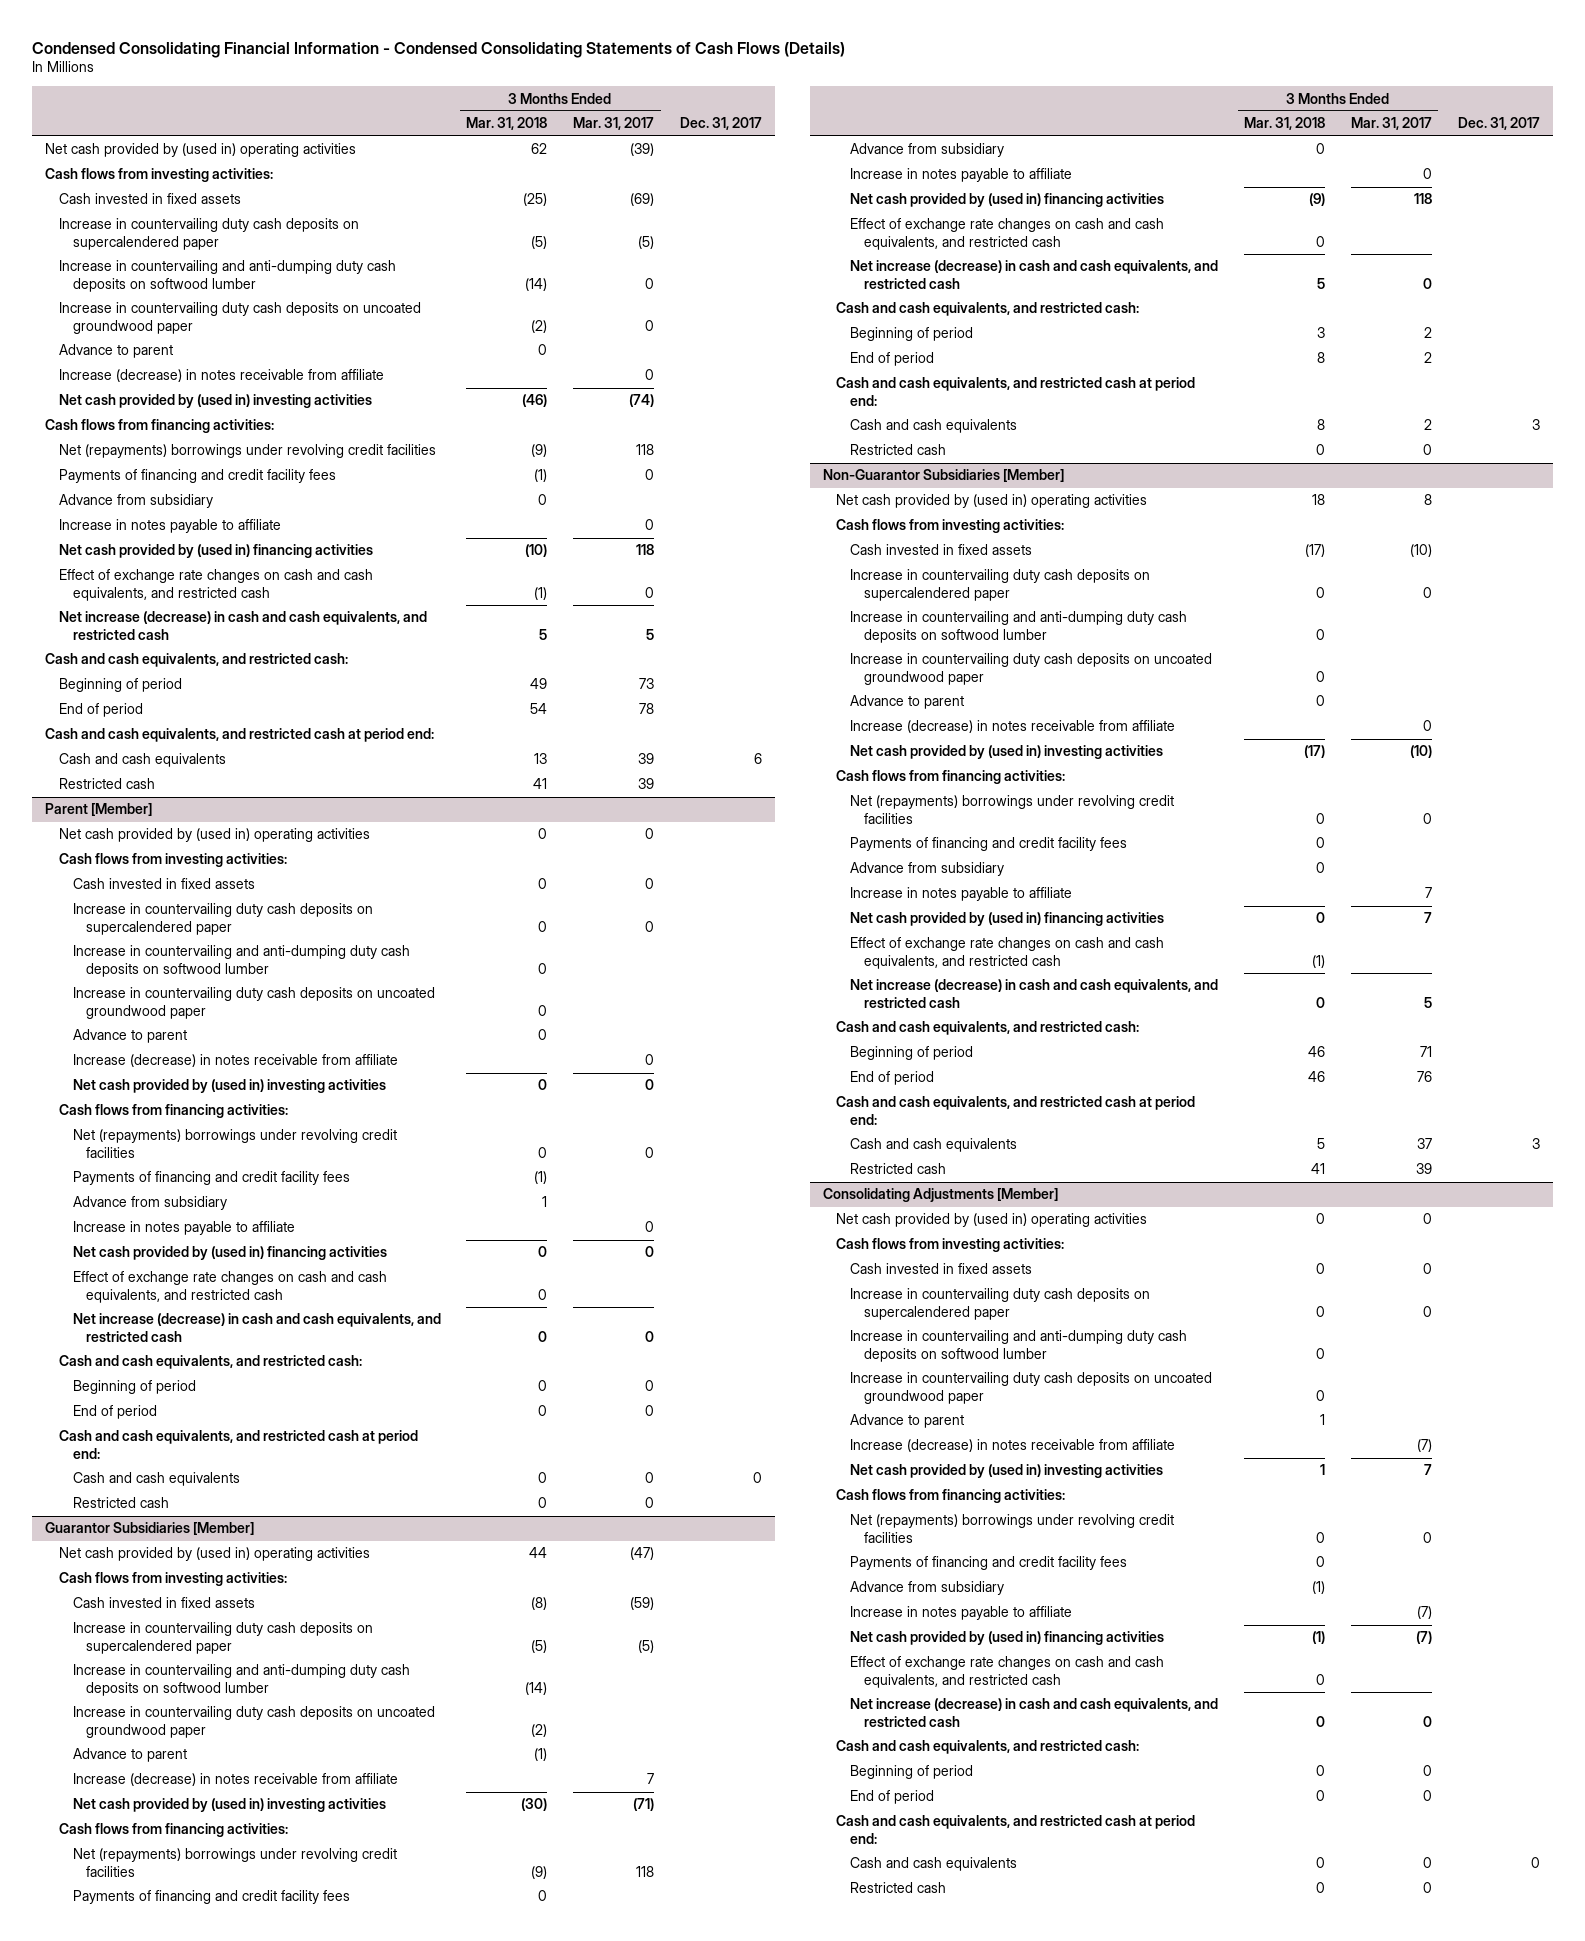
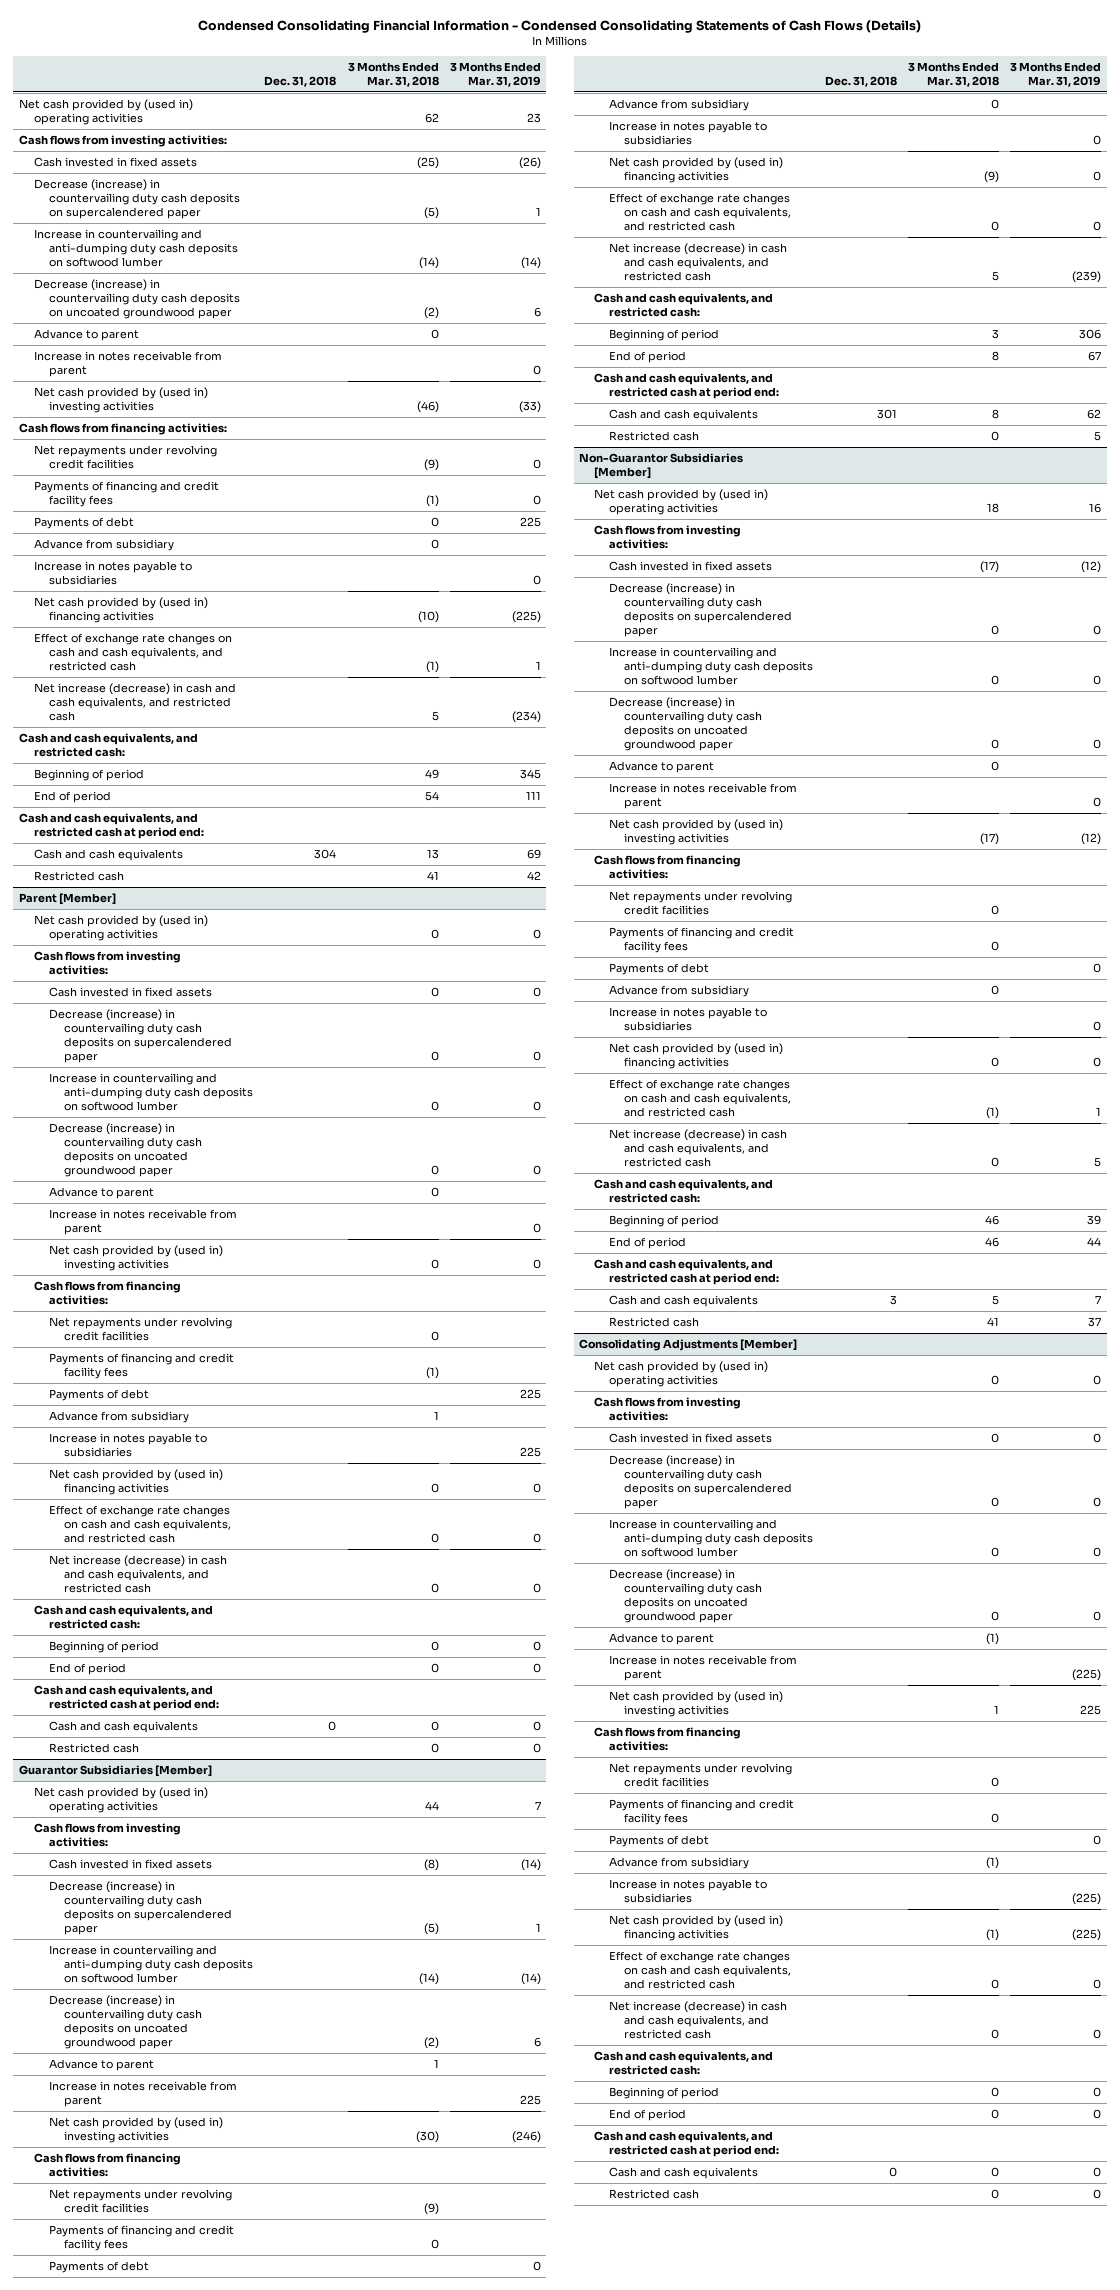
- | 3 Months Ended Mar. 31, 2018 | 3 Months Ended Mar. 31, 2017 | Dec. 31, 2017
+ | Dec. 31, 2018 | 3 Months Ended Mar. 31, 2018 | 3 Months Ended Mar. 31, 2019
- Increase in countervailing duty cash deposits on supercalendered paper | (5) | (5) |
+ Decrease (increase) in countervailing duty cash deposits on supercalendered paper | | (5) | 1
- Increase in countervailing duty cash deposits on uncoated groundwood paper | (2) | 0 |
+ Decrease (increase) in countervailing duty cash deposits on uncoated groundwood paper | | (2) | 6
- Increase (decrease) in notes receivable from affiliate | | 0 |
+ Increase in notes receivable from parent | | | 0
- Net (repayments) borrowings under revolving credit facilities | (9) | 118 |
+ Net repayments under revolving credit facilities | | (9) | 0
+ Payments of debt | | 0 | 225
- Increase in notes payable to affiliate | | 0 |
+ Increase in notes payable to subsidiaries | | | 0
@ Parent [Member]
- Increase in countervailing duty cash deposits on supercalendered paper | 0 | 0 |
+ Decrease (increase) in countervailing duty cash deposits on supercalendered paper | | 0 | 0
- Increase in countervailing duty cash deposits on uncoated groundwood paper | 0 | |
+ Decrease (increase) in countervailing duty cash deposits on uncoated groundwood paper | | 0 | 0
- Increase (decrease) in notes receivable from affiliate | | 0 |
+ Increase in notes receivable from parent | | | 0
- Net (repayments) borrowings under revolving credit facilities | 0 | 0 |
+ Net repayments under revolving credit facilities | | 0 |
+ Payments of debt | | | 225
- Increase in notes payable to affiliate | | 0 |
+ Increase in notes payable to subsidiaries | | | 225
@ Guarantor Subsidiaries [Member]
- Increase in countervailing duty cash deposits on supercalendered paper | (5) | (5) |
+ Decrease (increase) in countervailing duty cash deposits on supercalendered paper | | (5) | 1
- Increase in countervailing duty cash deposits on uncoated groundwood paper | (2) | |
- Advance to parent | (1) | |
- Increase (decrease) in notes receivable from affiliate | | 7 |
+ Decrease (increase) in countervailing duty cash deposits on uncoated groundwood paper | | (2) | 6
+ Advance to parent | | 1 |
+ Increase in notes receivable from parent | | | 225
- Net (repayments) borrowings under revolving credit facilities | (9) | 118 |
+ Net repayments under revolving credit facilities | | (9) |
+ Payments of debt | | | 0
- Increase in notes payable to affiliate | | 0 |
+ Increase in notes payable to subsidiaries | | | 0
@ Non-Guarantor Subsidiaries [Member]
- Increase in countervailing duty cash deposits on supercalendered paper | 0 | 0 |
+ Decrease (increase) in countervailing duty cash deposits on supercalendered paper | | 0 | 0
- Increase in countervailing duty cash deposits on uncoated groundwood paper | 0 | |
+ Decrease (increase) in countervailing duty cash deposits on uncoated groundwood paper | | 0 | 0
- Increase (decrease) in notes receivable from affiliate | | 0 |
+ Increase in notes receivable from parent | | | 0
- Net (repayments) borrowings under revolving credit facilities | 0 | 0 |
+ Net repayments under revolving credit facilities | | 0 |
+ Payments of debt | | | 0
- Increase in notes payable to affiliate | | 7 |
+ Increase in notes payable to subsidiaries | | | 0
@ Consolidating Adjustments [Member]
- Increase in countervailing duty cash deposits on supercalendered paper | 0 | 0 |
+ Decrease (increase) in countervailing duty cash deposits on supercalendered paper | | 0 | 0
- Increase in countervailing duty cash deposits on uncoated groundwood paper | 0 | |
- Advance to parent | 1 | |
- Increase (decrease) in notes receivable from affiliate | | (7) |
+ Decrease (increase) in countervailing duty cash deposits on uncoated groundwood paper | | 0 | 0
+ Advance to parent | | (1) |
+ Increase in notes receivable from parent | | | (225)
- Net (repayments) borrowings under revolving credit facilities | 0 | 0 |
+ Net repayments under revolving credit facilities | | 0 |
+ Payments of debt | | | 0
- Increase in notes payable to affiliate | | (7) |
+ Increase in notes payable to subsidiaries | | | (225)

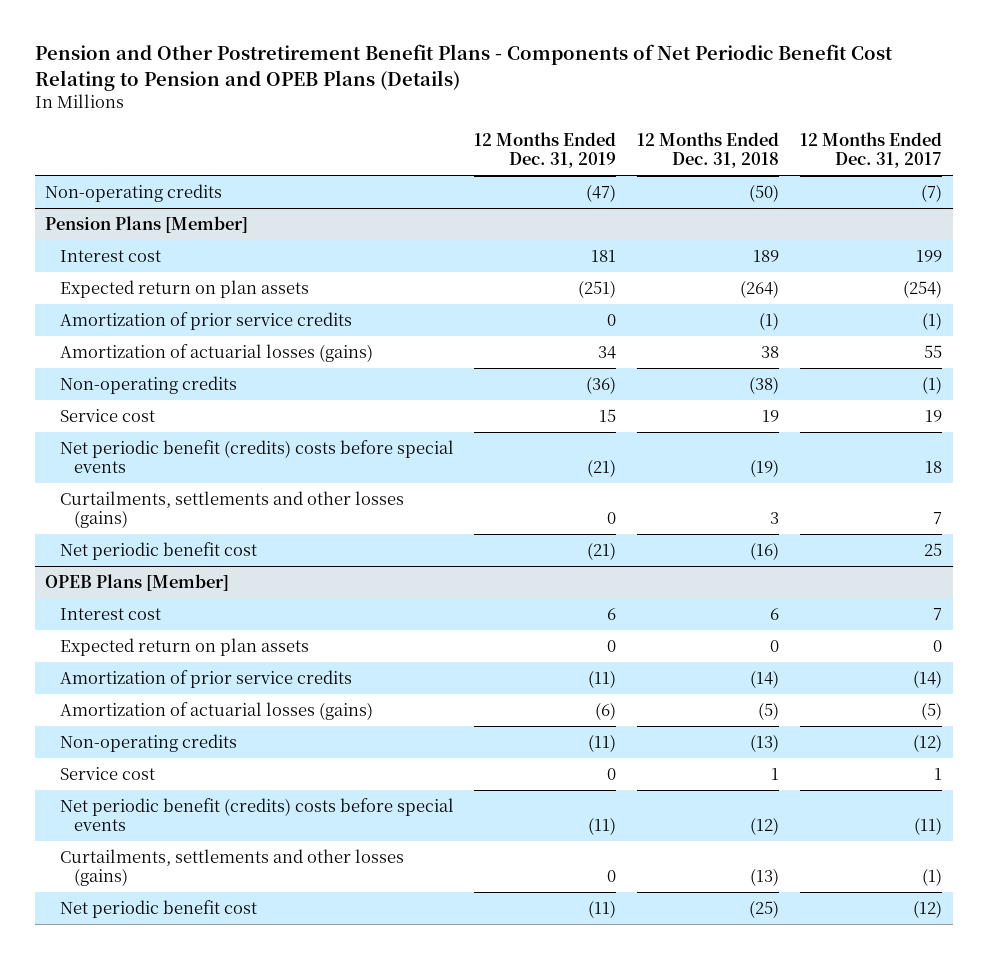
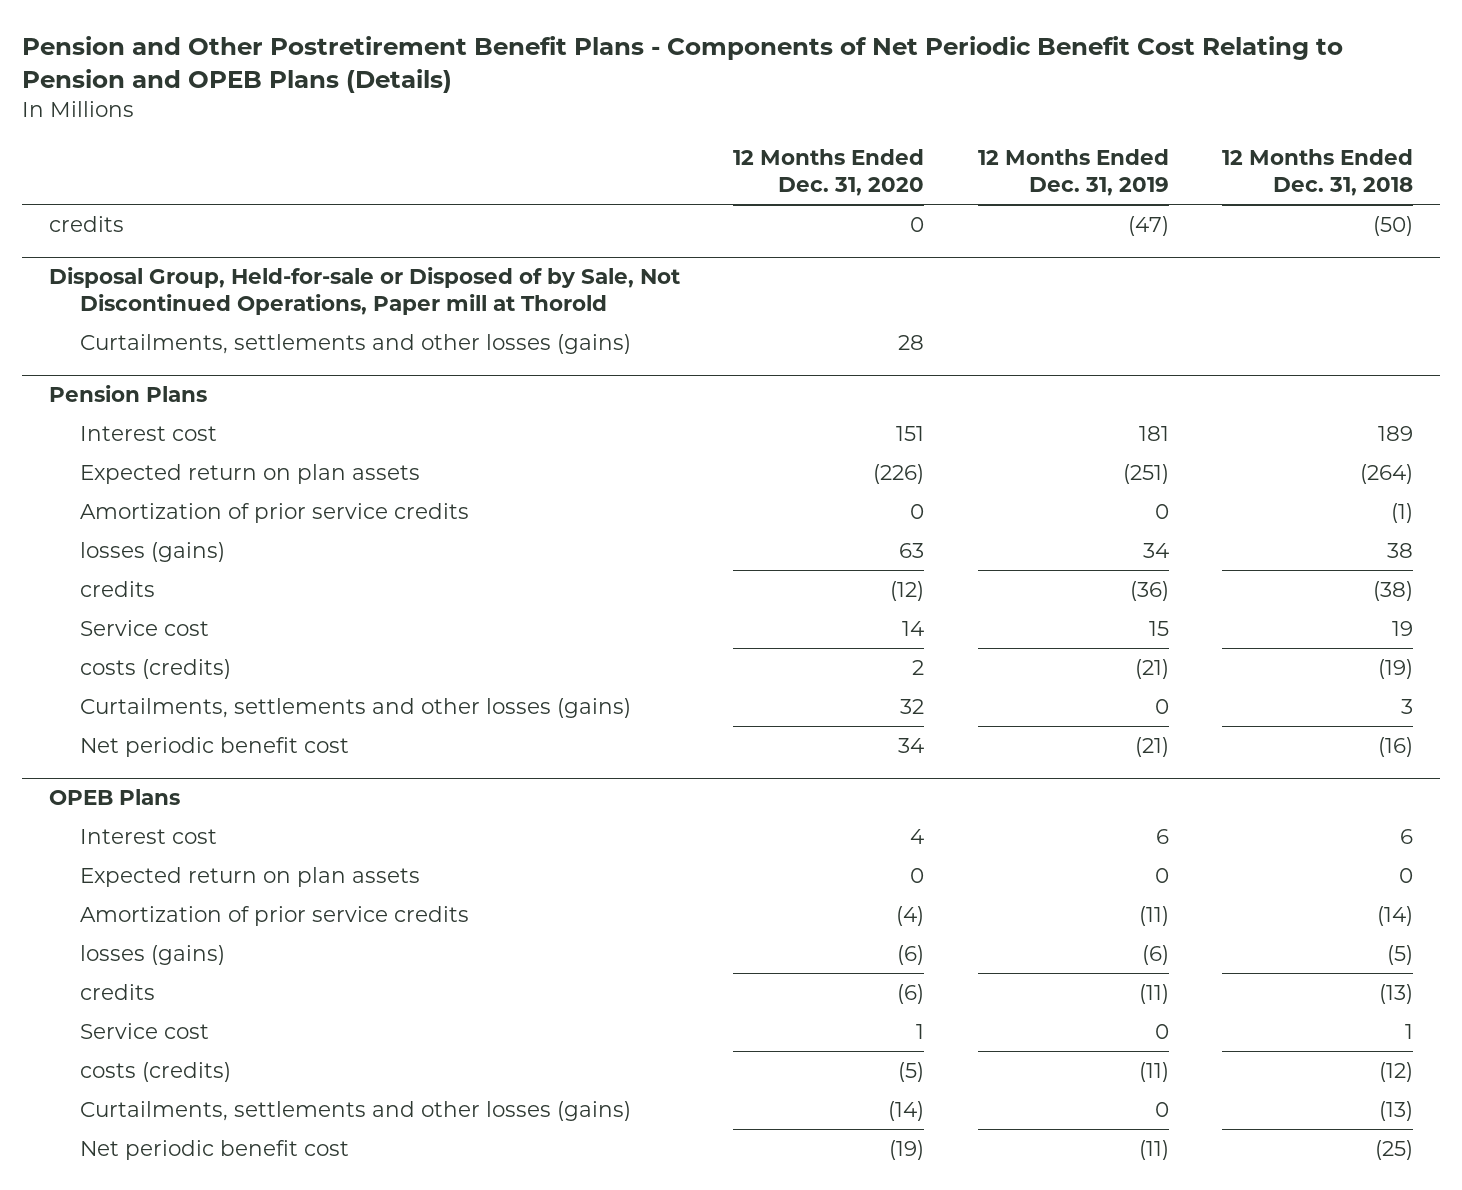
- | 12 Months Ended Dec. 31, 2019 | 12 Months Ended Dec. 31, 2018 | 12 Months Ended Dec. 31, 2017
+ | 12 Months Ended Dec. 31, 2020 | 12 Months Ended Dec. 31, 2019 | 12 Months Ended Dec. 31, 2018
- Non-operating credits | (47) | (50) | (7)
- Pension Plans [Member]
+ credits | 0 | (47) | (50)
+ Disposal Group, Held-for-sale or Disposed of by Sale, Not Discontinued Operations, Paper mill at Thorold
+ Curtailments, settlements and other losses (gains) | 28 | |
+ Pension Plans
- Amortization of actuarial losses (gains) | 34 | 38 | 55
- Non-operating credits | (36) | (38) | (1)
+ losses (gains) | 63 | 34 | 38
+ credits | (12) | (36) | (38)
- Net periodic benefit (credits) costs before special events | (21) | (19) | 18
+ costs (credits) | 2 | (21) | (19)
- OPEB Plans [Member]
+ OPEB Plans
- Amortization of actuarial losses (gains) | (6) | (5) | (5)
- Non-operating credits | (11) | (13) | (12)
+ losses (gains) | (6) | (6) | (5)
+ credits | (6) | (11) | (13)
- Net periodic benefit (credits) costs before special events | (11) | (12) | (11)
+ costs (credits) | (5) | (11) | (12)

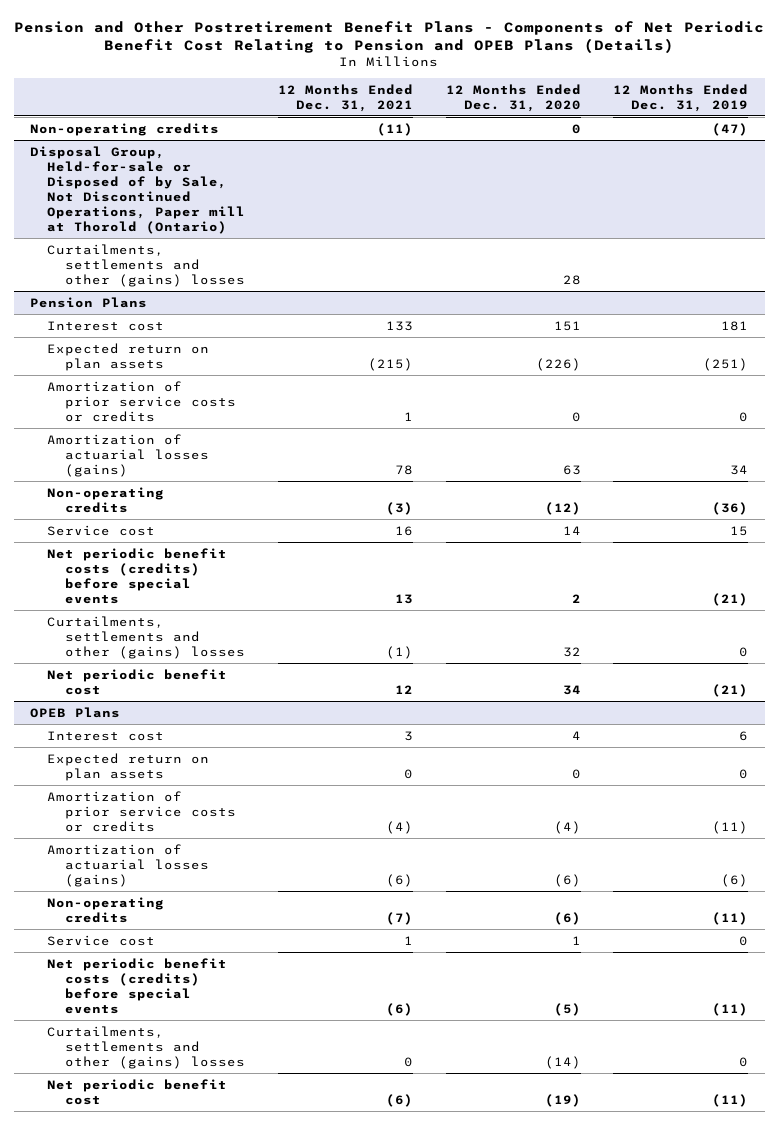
- | 12 Months Ended Dec. 31, 2020 | 12 Months Ended Dec. 31, 2019 | 12 Months Ended Dec. 31, 2018
+ | 12 Months Ended Dec. 31, 2021 | 12 Months Ended Dec. 31, 2020 | 12 Months Ended Dec. 31, 2019
- credits | 0 | (47) | (50)
- Disposal Group, Held-for-sale or Disposed of by Sale, Not Discontinued Operations, Paper mill at Thorold
- Curtailments, settlements and other losses (gains) | 28 | |
+ Non-operating credits | (11) | 0 | (47)
+ Disposal Group, Held-for-sale or Disposed of by Sale, Not Discontinued Operations, Paper mill at Thorold (Ontario)
+ Curtailments, settlements and other (gains) losses | | 28 |
@ Pension Plans
- Amortization of prior service credits | 0 | 0 | (1)
- losses (gains) | 63 | 34 | 38
- credits | (12) | (36) | (38)
+ Amortization of prior service costs or credits | 1 | 0 | 0
+ Amortization of actuarial losses (gains) | 78 | 63 | 34
+ Non-operating credits | (3) | (12) | (36)
- costs (credits) | 2 | (21) | (19)
- Curtailments, settlements and other losses (gains) | 32 | 0 | 3
+ Net periodic benefit costs (credits) before special events | 13 | 2 | (21)
+ Curtailments, settlements and other (gains) losses | (1) | 32 | 0
@ OPEB Plans
- Amortization of prior service credits | (4) | (11) | (14)
- losses (gains) | (6) | (6) | (5)
- credits | (6) | (11) | (13)
+ Amortization of prior service costs or credits | (4) | (4) | (11)
+ Amortization of actuarial losses (gains) | (6) | (6) | (6)
+ Non-operating credits | (7) | (6) | (11)
- costs (credits) | (5) | (11) | (12)
- Curtailments, settlements and other losses (gains) | (14) | 0 | (13)
+ Net periodic benefit costs (credits) before special events | (6) | (5) | (11)
+ Curtailments, settlements and other (gains) losses | 0 | (14) | 0

